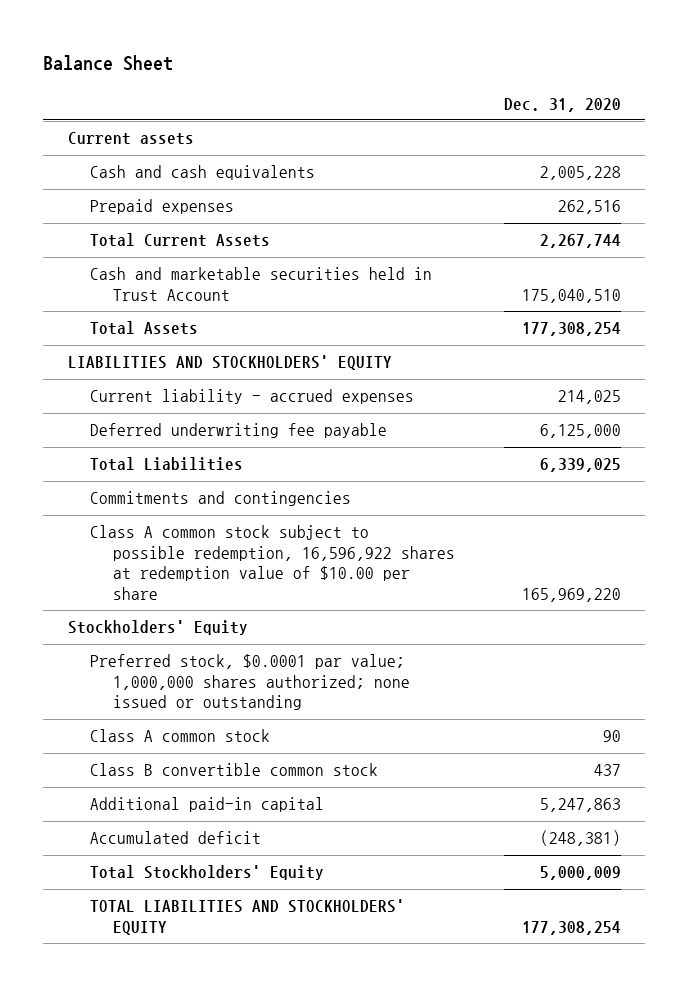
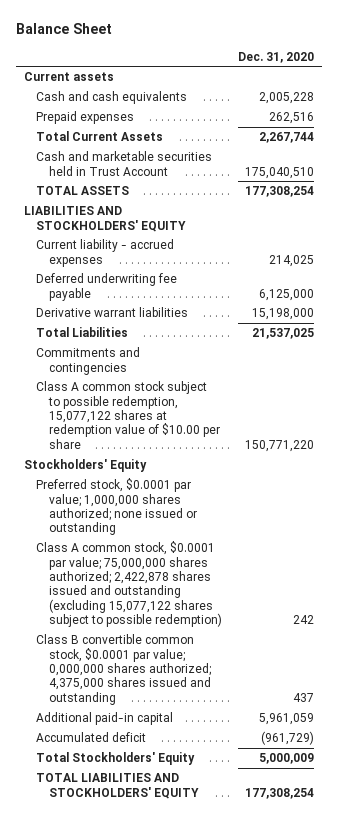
- Total Assets | 177,308,254
+ TOTAL ASSETS | 177,308,254
- Total Liabilities | 6,339,025
+ Derivative warrant liabilities | 15,198,000
+ Total Liabilities | 21,537,025
- Class A common stock subject to possible redemption, 16,596,922 shares at redemption value of $10.00 per share | 165,969,220
+ Class A common stock subject to possible redemption, 15,077,122 shares at redemption value of $10.00 per share | 150,771,220
- Class A common stock | 90
- Class B convertible common stock | 437
- Additional paid-in capital | 5,247,863
- Accumulated deficit | (248,381)
+ Class A common stock, $0.0001 par value; 75,000,000 shares authorized; 2,422,878 shares issued and outstanding (excluding 15,077,122 shares subject to possible redemption) | 242
+ Class B convertible common stock, $0.0001 par value; 0,000,000 shares authorized; 4,375,000 shares issued and outstanding | 437
+ Additional paid-in capital | 5,961,059
+ Accumulated deficit | (961,729)

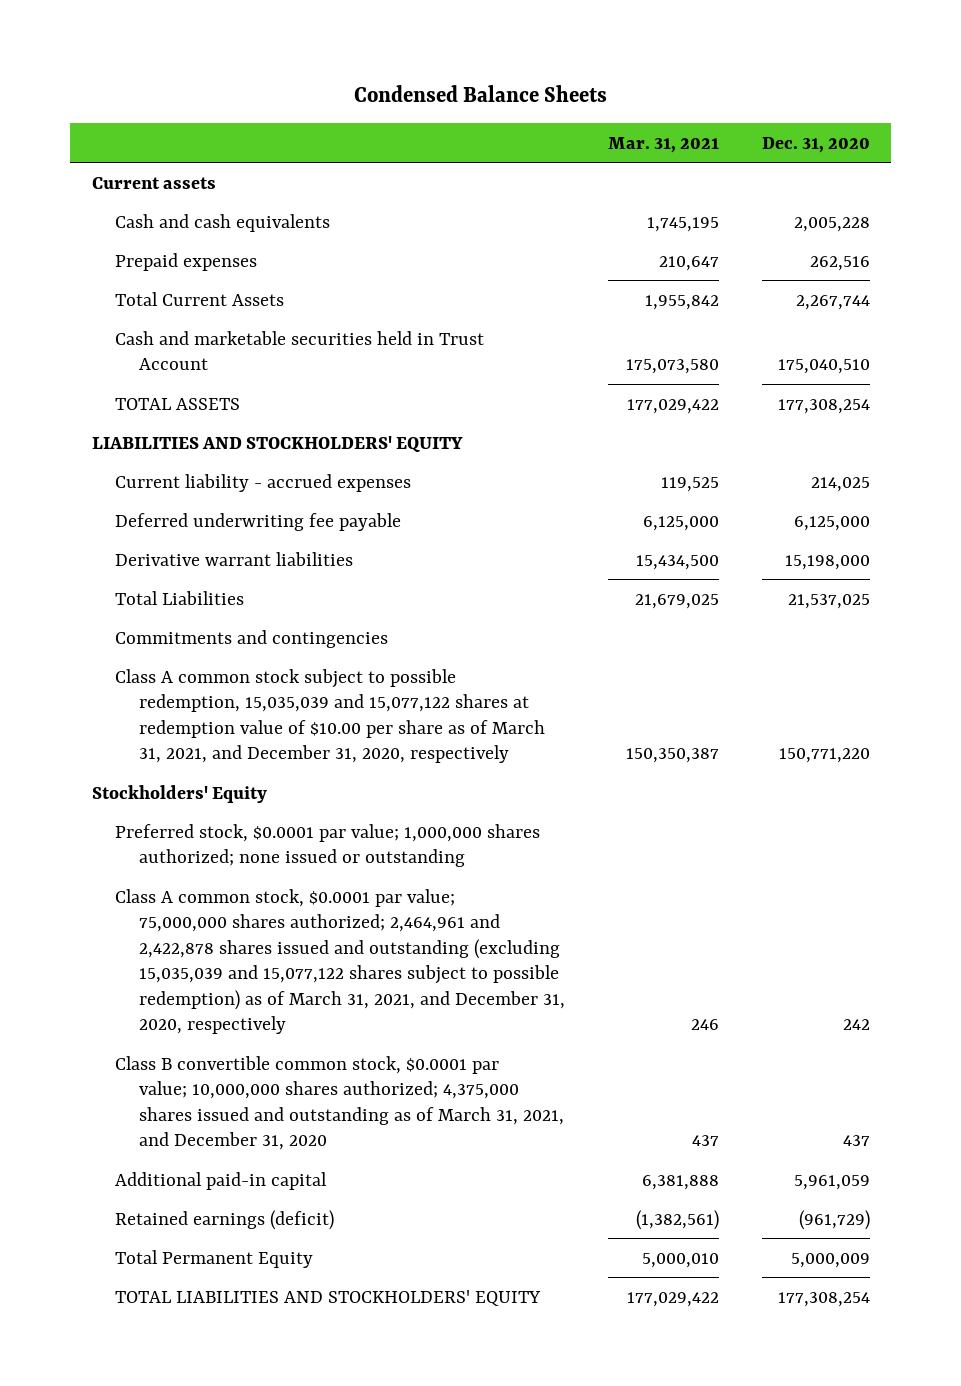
- Balance Sheet
+ Condensed Balance Sheets
- | Dec. 31, 2020
+ | Mar. 31, 2021 | Dec. 31, 2020
- Class A common stock subject to possible redemption, 15,077,122 shares at redemption value of $10.00 per share | 150,771,220
+ Class A common stock subject to possible redemption, 15,035,039 and 15,077,122 shares at redemption value of $10.00 per share as of March 31, 2021, and December 31, 2020, respectively | 150,350,387 | 150,771,220
- Class A common stock, $0.0001 par value; 75,000,000 shares authorized; 2,422,878 shares issued and outstanding (excluding 15,077,122 shares subject to possible redemption) | 242
- Class B convertible common stock, $0.0001 par value; 0,000,000 shares authorized; 4,375,000 shares issued and outstanding | 437
+ Class A common stock, $0.0001 par value; 75,000,000 shares authorized; 2,464,961 and 2,422,878 shares issued and outstanding (excluding 15,035,039 and 15,077,122 shares subject to possible redemption) as of March 31, 2021, and December 31, 2020, respectively | 246 | 242
+ Class B convertible common stock, $0.0001 par value; 10,000,000 shares authorized; 4,375,000 shares issued and outstanding as of March 31, 2021, and December 31, 2020 | 437 | 437
- Accumulated deficit | (961,729)
- Total Stockholders' Equity | 5,000,009
+ Retained earnings (deficit) | (1,382,561) | (961,729)
+ Total Permanent Equity | 5,000,010 | 5,000,009

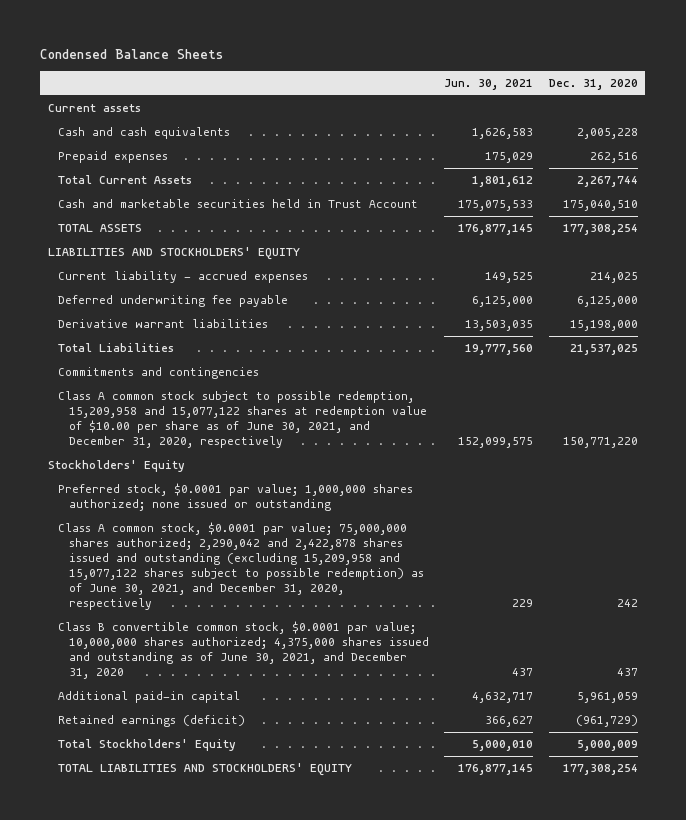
- | Mar. 31, 2021 | Dec. 31, 2020
+ | Jun. 30, 2021 | Dec. 31, 2020
- Class A common stock subject to possible redemption, 15,035,039 and 15,077,122 shares at redemption value of $10.00 per share as of March 31, 2021, and December 31, 2020, respectively | 150,350,387 | 150,771,220
+ Class A common stock subject to possible redemption, 15,209,958 and 15,077,122 shares at redemption value of $10.00 per share as of June 30, 2021, and December 31, 2020, respectively | 152,099,575 | 150,771,220
- Class A common stock, $0.0001 par value; 75,000,000 shares authorized; 2,464,961 and 2,422,878 shares issued and outstanding (excluding 15,035,039 and 15,077,122 shares subject to possible redemption) as of March 31, 2021, and December 31, 2020, respectively | 246 | 242
- Class B convertible common stock, $0.0001 par value; 10,000,000 shares authorized; 4,375,000 shares issued and outstanding as of March 31, 2021, and December 31, 2020 | 437 | 437
+ Class A common stock, $0.0001 par value; 75,000,000 shares authorized; 2,290,042 and 2,422,878 shares issued and outstanding (excluding 15,209,958 and 15,077,122 shares subject to possible redemption) as of June 30, 2021, and December 31, 2020, respectively | 229 | 242
+ Class B convertible common stock, $0.0001 par value; 10,000,000 shares authorized; 4,375,000 shares issued and outstanding as of June 30, 2021, and December 31, 2020 | 437 | 437
- Total Permanent Equity | 5,000,010 | 5,000,009
+ Total Stockholders' Equity | 5,000,010 | 5,000,009

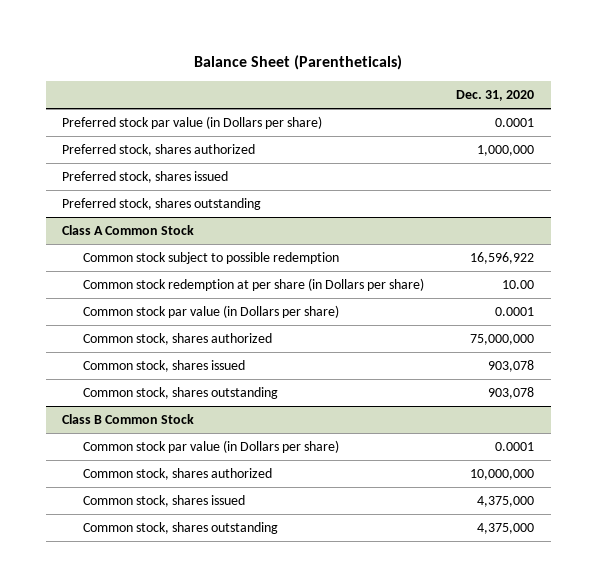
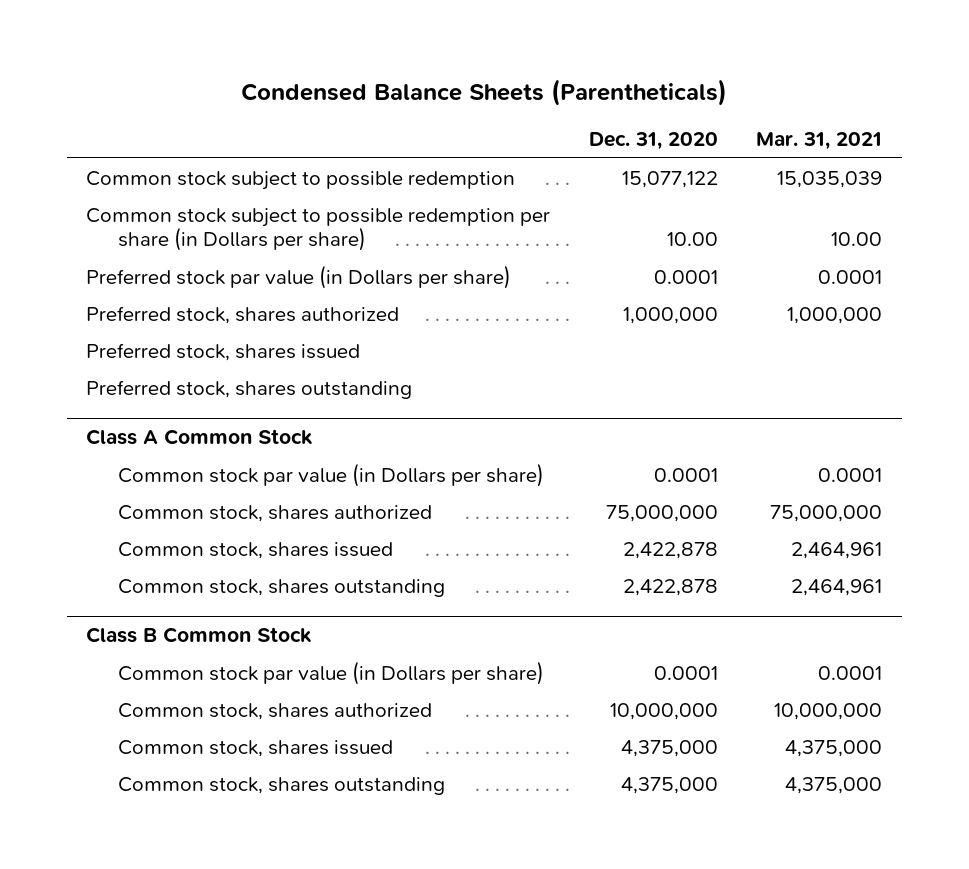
- Balance Sheet (Parentheticals)
+ Condensed Balance Sheets (Parentheticals)
- | Dec. 31, 2020
+ | Dec. 31, 2020 | Mar. 31, 2021
+ Common stock subject to possible redemption | 15,077,122 | 15,035,039
+ Common stock subject to possible redemption per share (in Dollars per share) | 10.00 | 10.00
@ Class A Common Stock
- Common stock subject to possible redemption | 16,596,922
- Common stock redemption at per share (in Dollars per share) | 10.00
- Common stock, shares issued | 903,078
- Common stock, shares outstanding | 903,078
+ Common stock, shares issued | 2,422,878 | 2,464,961
+ Common stock, shares outstanding | 2,422,878 | 2,464,961

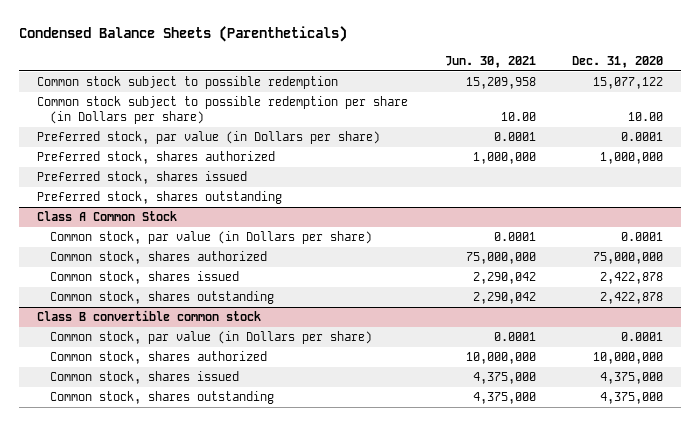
- | Dec. 31, 2020 | Mar. 31, 2021
+ | Jun. 30, 2021 | Dec. 31, 2020
- Preferred stock par value (in Dollars per share) | 0.0001 | 0.0001
+ Preferred stock, par value (in Dollars per share) | 0.0001 | 0.0001
@ Class A Common Stock
- Common stock par value (in Dollars per share) | 0.0001 | 0.0001
+ Common stock, par value (in Dollars per share) | 0.0001 | 0.0001
- Class B Common Stock
- Common stock par value (in Dollars per share) | 0.0001 | 0.0001
+ Class B convertible common stock
+ Common stock, par value (in Dollars per share) | 0.0001 | 0.0001

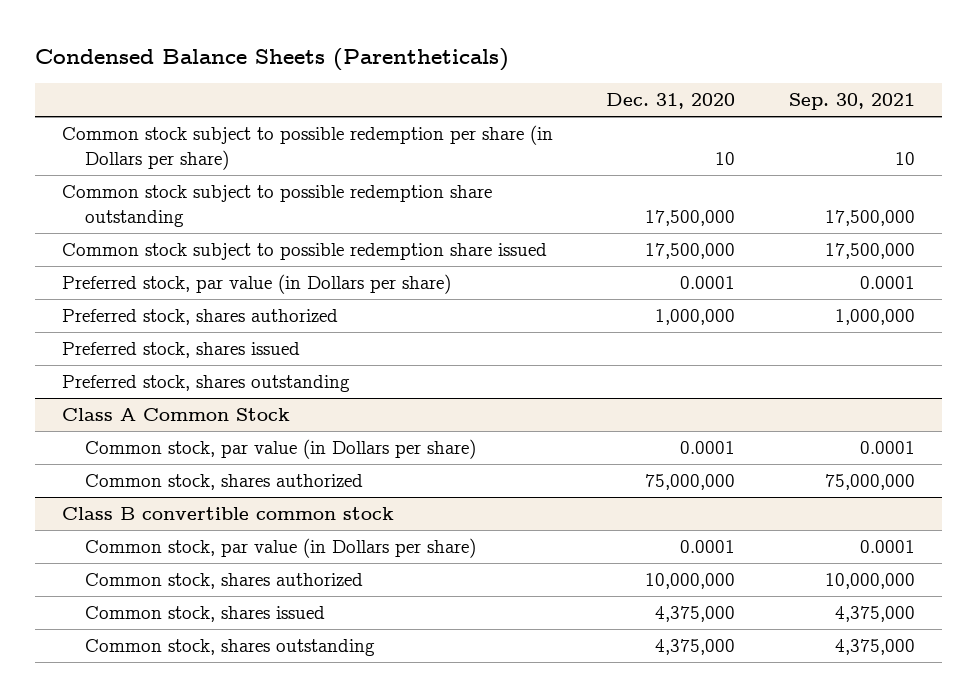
- | Jun. 30, 2021 | Dec. 31, 2020
+ | Dec. 31, 2020 | Sep. 30, 2021
- Common stock subject to possible redemption | 15,209,958 | 15,077,122
- Common stock subject to possible redemption per share (in Dollars per share) | 10.00 | 10.00
+ Common stock subject to possible redemption per share (in Dollars per share) | 10 | 10
+ Common stock subject to possible redemption share outstanding | 17,500,000 | 17,500,000
+ Common stock subject to possible redemption share issued | 17,500,000 | 17,500,000
@ Class A Common Stock
- Common stock, shares issued | 2,290,042 | 2,422,878
- Common stock, shares outstanding | 2,290,042 | 2,422,878

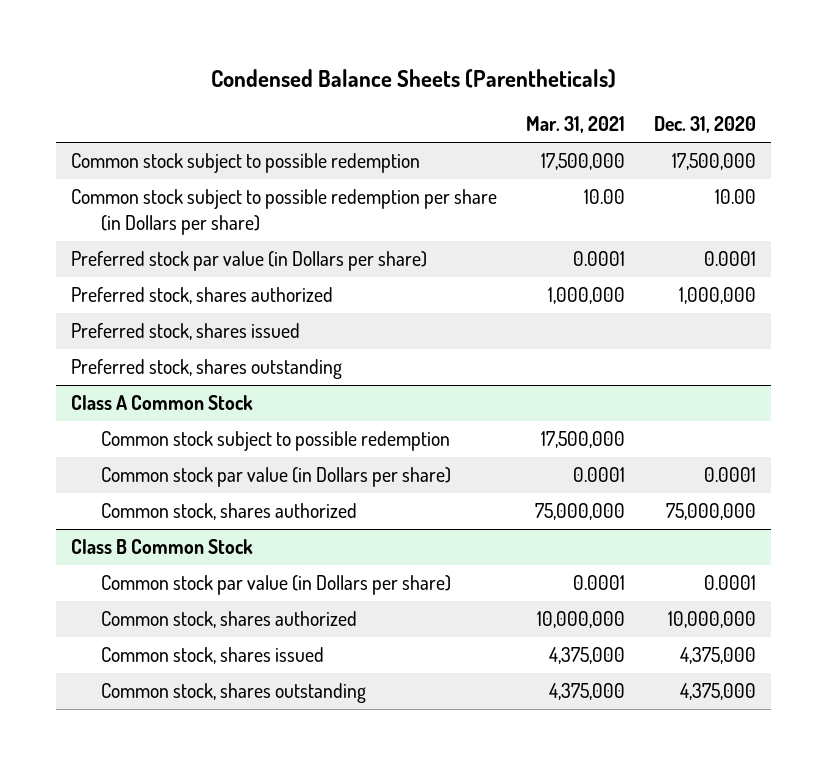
- | Dec. 31, 2020 | Sep. 30, 2021
+ | Mar. 31, 2021 | Dec. 31, 2020
- Common stock subject to possible redemption per share (in Dollars per share) | 10 | 10
- Common stock subject to possible redemption share outstanding | 17,500,000 | 17,500,000
- Common stock subject to possible redemption share issued | 17,500,000 | 17,500,000
- Preferred stock, par value (in Dollars per share) | 0.0001 | 0.0001
+ Common stock subject to possible redemption | 17,500,000 | 17,500,000
+ Common stock subject to possible redemption per share (in Dollars per share) | 10.00 | 10.00
+ Preferred stock par value (in Dollars per share) | 0.0001 | 0.0001
@ Class A Common Stock
- Common stock, par value (in Dollars per share) | 0.0001 | 0.0001
+ Common stock subject to possible redemption | 17,500,000 |
+ Common stock par value (in Dollars per share) | 0.0001 | 0.0001
- Class B convertible common stock
- Common stock, par value (in Dollars per share) | 0.0001 | 0.0001
+ Class B Common Stock
+ Common stock par value (in Dollars per share) | 0.0001 | 0.0001

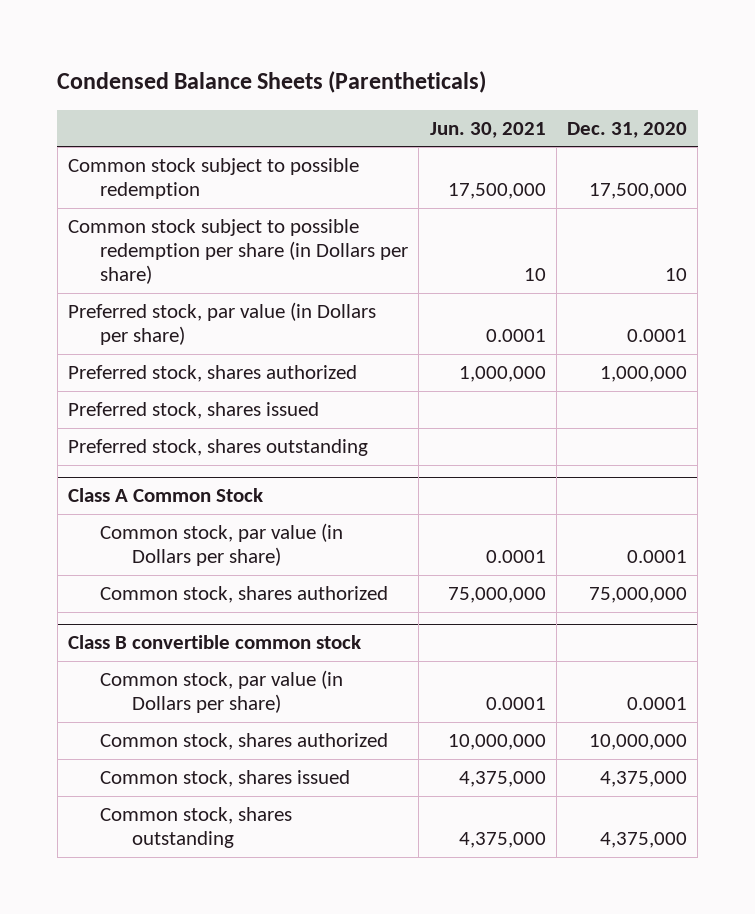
- | Mar. 31, 2021 | Dec. 31, 2020
+ | Jun. 30, 2021 | Dec. 31, 2020
- Common stock subject to possible redemption per share (in Dollars per share) | 10.00 | 10.00
- Preferred stock par value (in Dollars per share) | 0.0001 | 0.0001
+ Common stock subject to possible redemption per share (in Dollars per share) | 10 | 10
+ Preferred stock, par value (in Dollars per share) | 0.0001 | 0.0001
@ Class A Common Stock
- Common stock subject to possible redemption | 17,500,000 |
- Common stock par value (in Dollars per share) | 0.0001 | 0.0001
+ Common stock, par value (in Dollars per share) | 0.0001 | 0.0001
- Class B Common Stock
- Common stock par value (in Dollars per share) | 0.0001 | 0.0001
+ Class B convertible common stock
+ Common stock, par value (in Dollars per share) | 0.0001 | 0.0001

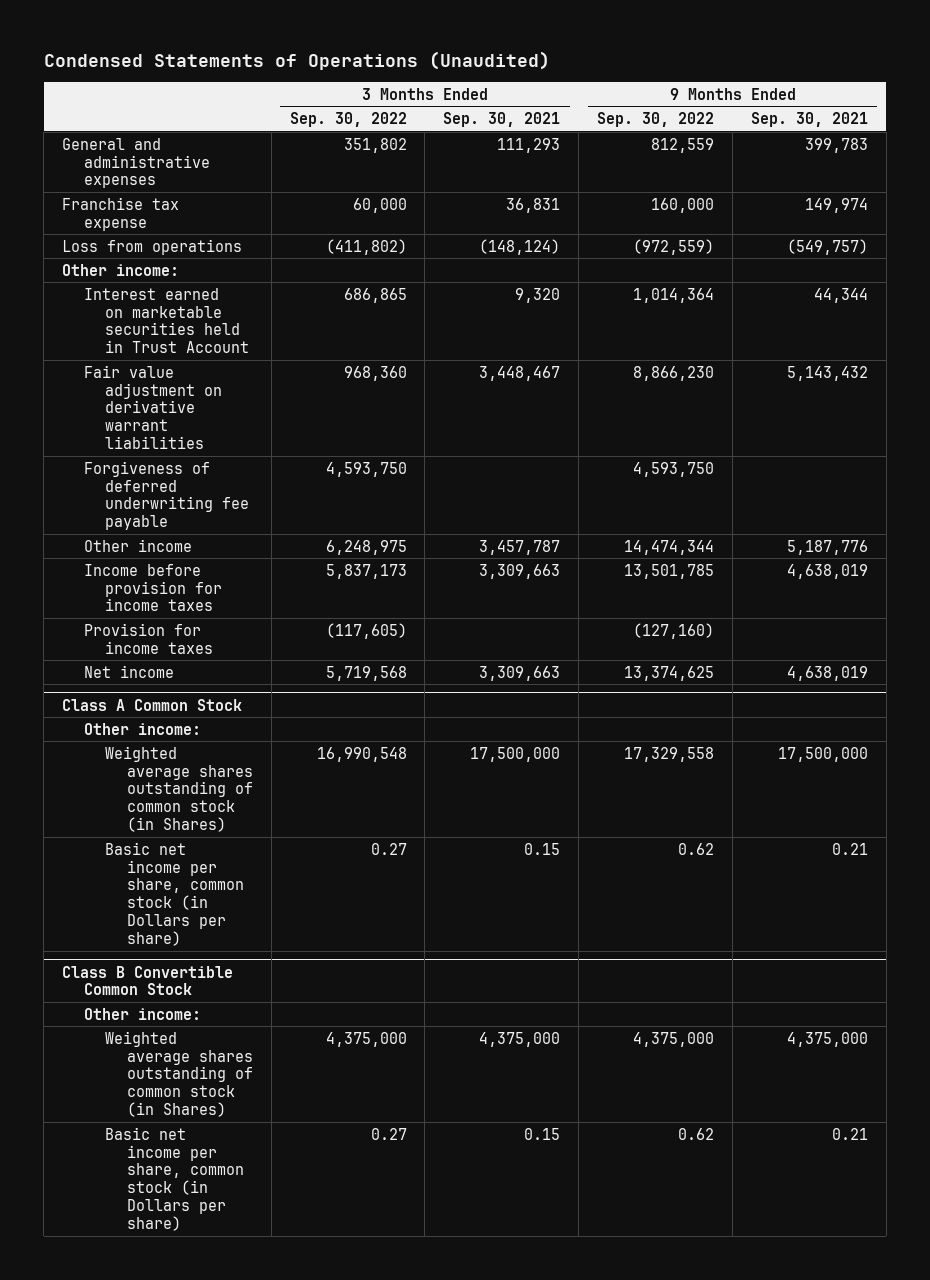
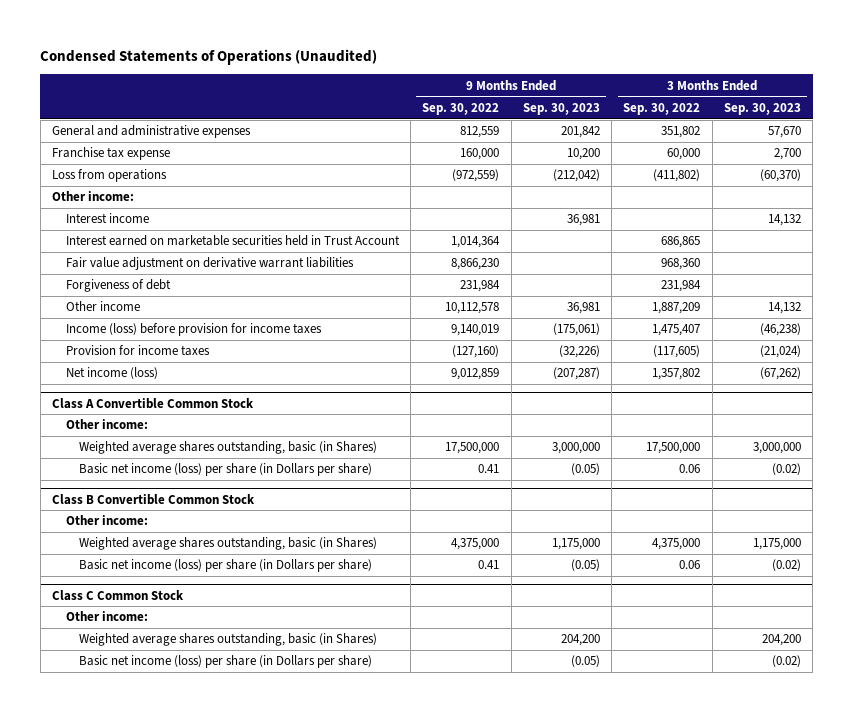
- | 3 Months Ended Sep. 30, 2022 | 3 Months Ended Sep. 30, 2021 | 9 Months Ended Sep. 30, 2022 | 9 Months Ended Sep. 30, 2021
+ | 9 Months Ended Sep. 30, 2022 | 9 Months Ended Sep. 30, 2023 | 3 Months Ended Sep. 30, 2022 | 3 Months Ended Sep. 30, 2023
+ Interest income | | 36,981 | | 14,132
- Forgiveness of deferred underwriting fee payable | 4,593,750 | | 4,593,750 |
- Other income | 6,248,975 | 3,457,787 | 14,474,344 | 5,187,776
- Income before provision for income taxes | 5,837,173 | 3,309,663 | 13,501,785 | 4,638,019
+ Forgiveness of debt | 231,984 | | 231,984 |
+ Other income | 10,112,578 | 36,981 | 1,887,209 | 14,132
+ Income (loss) before provision for income taxes | 9,140,019 | (175,061) | 1,475,407 | (46,238)
- Net income | 5,719,568 | 3,309,663 | 13,374,625 | 4,638,019
- Class A Common Stock
+ Net income (loss) | 9,012,859 | (207,287) | 1,357,802 | (67,262)
+ Class A Convertible Common Stock
- Weighted average shares outstanding of common stock (in Shares) | 16,990,548 | 17,500,000 | 17,329,558 | 17,500,000
- Basic net income per share, common stock (in Dollars per share) | 0.27 | 0.15 | 0.62 | 0.21
+ Weighted average shares outstanding, basic (in Shares) | 17,500,000 | 3,000,000 | 17,500,000 | 3,000,000
+ Basic net income (loss) per share (in Dollars per share) | 0.41 | (0.05) | 0.06 | (0.02)
@ Class B Convertible Common Stock
- Weighted average shares outstanding of common stock (in Shares) | 4,375,000 | 4,375,000 | 4,375,000 | 4,375,000
- Basic net income per share, common stock (in Dollars per share) | 0.27 | 0.15 | 0.62 | 0.21
+ Weighted average shares outstanding, basic (in Shares) | 4,375,000 | 1,175,000 | 4,375,000 | 1,175,000
+ Basic net income (loss) per share (in Dollars per share) | 0.41 | (0.05) | 0.06 | (0.02)
+ Class C Common Stock
+ Other income:
+ Weighted average shares outstanding, basic (in Shares) | | 204,200 | | 204,200
+ Basic net income (loss) per share (in Dollars per share) | | (0.05) | | (0.02)

